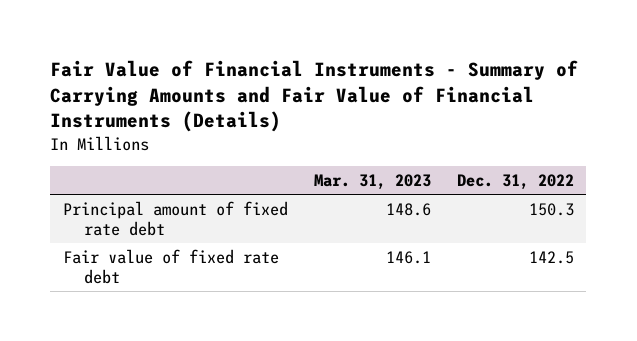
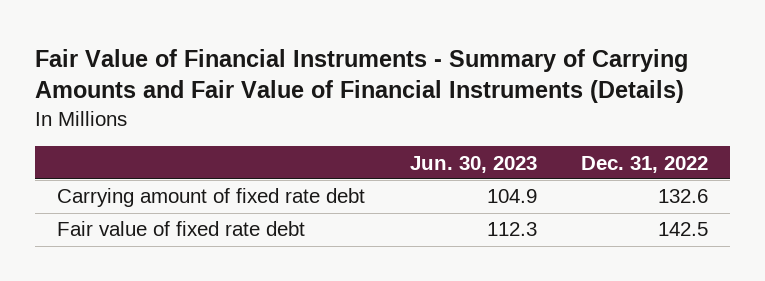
- | Mar. 31, 2023 | Dec. 31, 2022
+ | Jun. 30, 2023 | Dec. 31, 2022
- Principal amount of fixed rate debt | 148.6 | 150.3
+ Carrying amount of fixed rate debt | 104.9 | 132.6

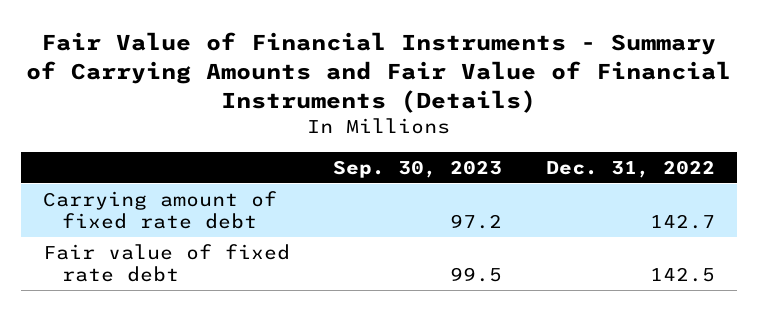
- | Jun. 30, 2023 | Dec. 31, 2022
+ | Sep. 30, 2023 | Dec. 31, 2022
- Carrying amount of fixed rate debt | 104.9 | 132.6
+ Carrying amount of fixed rate debt | 97.2 | 142.7

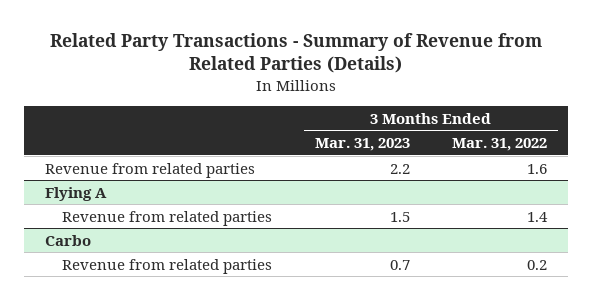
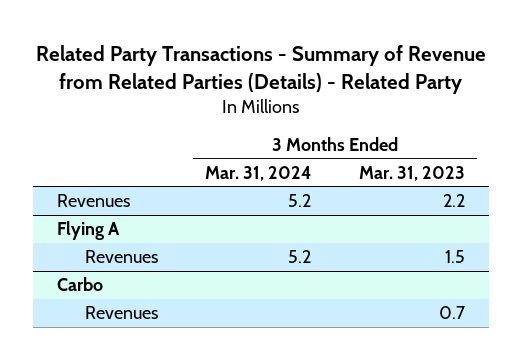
- Related Party Transactions - Summary of Revenue from Related Parties (Details)
+ Related Party Transactions - Summary of Revenue from Related Parties (Details) - Related Party
- | 3 Months Ended Mar. 31, 2023 | 3 Months Ended Mar. 31, 2022
+ | 3 Months Ended Mar. 31, 2024 | 3 Months Ended Mar. 31, 2023
- Revenue from related parties | 2.2 | 1.6
+ Revenues | 5.2 | 2.2
@ Flying A
- Revenue from related parties | 1.5 | 1.4
+ Revenues | 5.2 | 1.5
@ Carbo
- Revenue from related parties | 0.7 | 0.2
+ Revenues | | 0.7

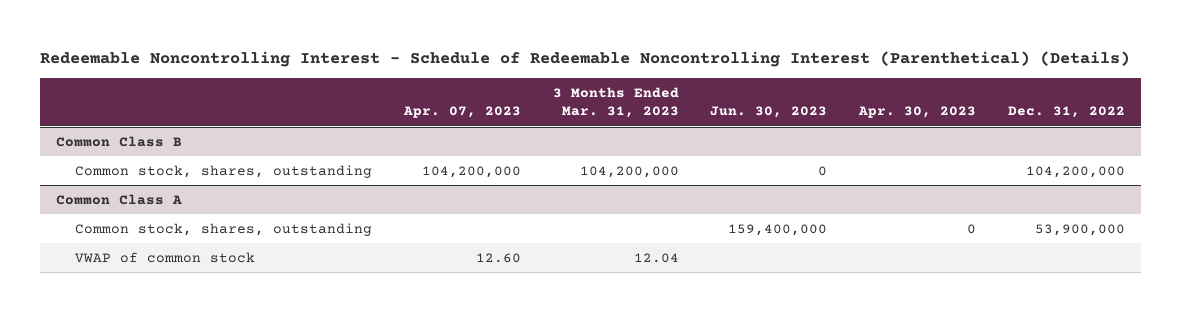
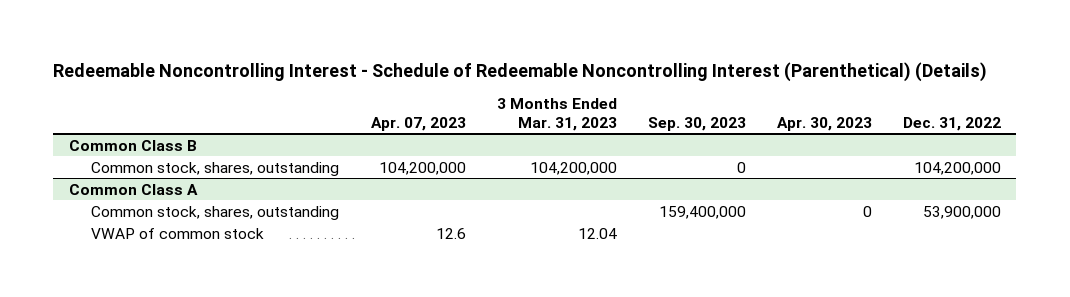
- | Apr. 07, 2023 | 3 Months Ended Mar. 31, 2023 | Jun. 30, 2023 | Apr. 30, 2023 | Dec. 31, 2022
+ | Apr. 07, 2023 | 3 Months Ended Mar. 31, 2023 | Sep. 30, 2023 | Apr. 30, 2023 | Dec. 31, 2022
@ Common Class A
- VWAP of common stock | 12.60 | 12.04 | | |
+ VWAP of common stock | 12.6 | 12.04 | | |

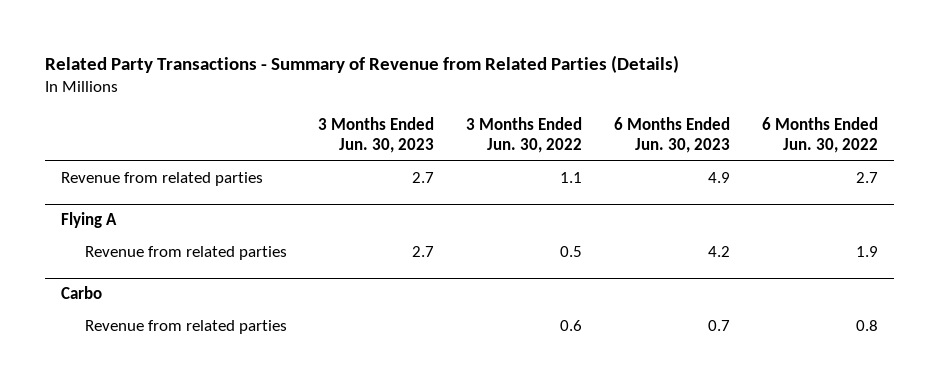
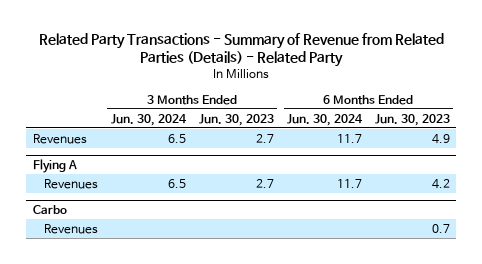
- Related Party Transactions - Summary of Revenue from Related Parties (Details)
+ Related Party Transactions - Summary of Revenue from Related Parties (Details) - Related Party
- | 3 Months Ended Jun. 30, 2023 | 3 Months Ended Jun. 30, 2022 | 6 Months Ended Jun. 30, 2023 | 6 Months Ended Jun. 30, 2022
+ | 3 Months Ended Jun. 30, 2024 | 3 Months Ended Jun. 30, 2023 | 6 Months Ended Jun. 30, 2024 | 6 Months Ended Jun. 30, 2023
- Revenue from related parties | 2.7 | 1.1 | 4.9 | 2.7
+ Revenues | 6.5 | 2.7 | 11.7 | 4.9
@ Flying A
- Revenue from related parties | 2.7 | 0.5 | 4.2 | 1.9
+ Revenues | 6.5 | 2.7 | 11.7 | 4.2
@ Carbo
- Revenue from related parties | | 0.6 | 0.7 | 0.8
+ Revenues | | | | 0.7

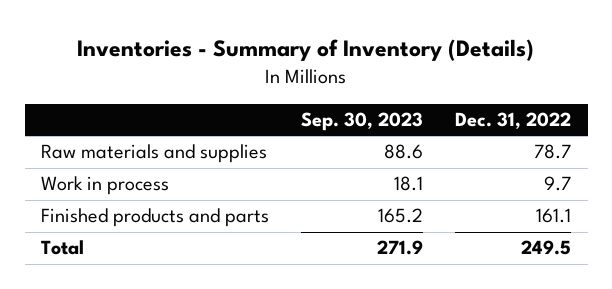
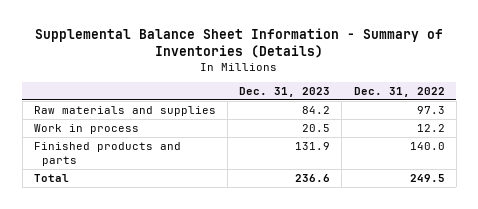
- Inventories - Summary of Inventory (Details)
+ Supplemental Balance Sheet Information - Summary of Inventories (Details)
- | Sep. 30, 2023 | Dec. 31, 2022
+ | Dec. 31, 2023 | Dec. 31, 2022
- Raw materials and supplies | 88.6 | 78.7
- Work in process | 18.1 | 9.7
- Finished products and parts | 165.2 | 161.1
+ Raw materials and supplies | 84.2 | 97.3
+ Work in process | 20.5 | 12.2
+ Finished products and parts | 131.9 | 140.0

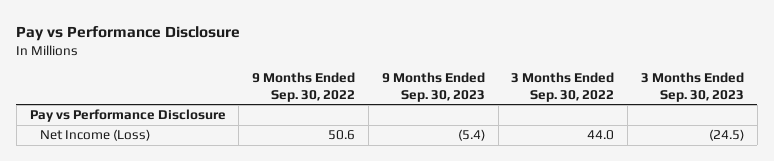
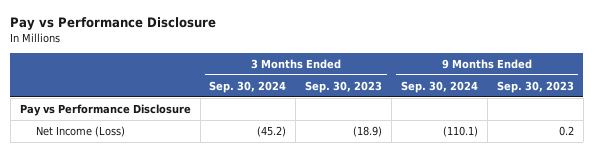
- | 9 Months Ended Sep. 30, 2022 | 9 Months Ended Sep. 30, 2023 | 3 Months Ended Sep. 30, 2022 | 3 Months Ended Sep. 30, 2023
+ | 3 Months Ended Sep. 30, 2024 | 3 Months Ended Sep. 30, 2023 | 9 Months Ended Sep. 30, 2024 | 9 Months Ended Sep. 30, 2023
- Net Income (Loss) | 50.6 | (5.4) | 44.0 | (24.5)
+ Net Income (Loss) | (45.2) | (18.9) | (110.1) | 0.2

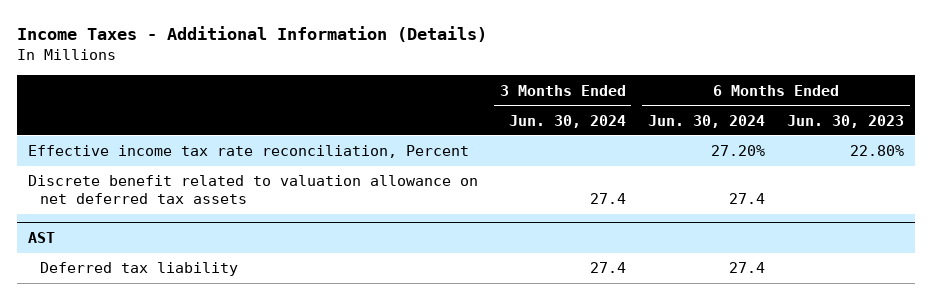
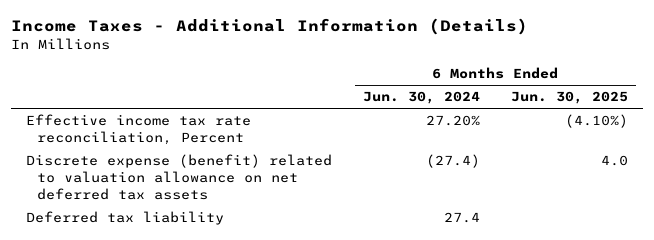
- | 3 Months Ended Jun. 30, 2024 | 6 Months Ended Jun. 30, 2024 | 6 Months Ended Jun. 30, 2023
+ | 6 Months Ended Jun. 30, 2024 | 6 Months Ended Jun. 30, 2025
- Discrete benefit related to valuation allowance on net deferred tax assets | 27.4 | 27.4 |
- AST
+ Discrete expense (benefit) related to valuation allowance on net deferred tax assets | (27.4) | 4.0

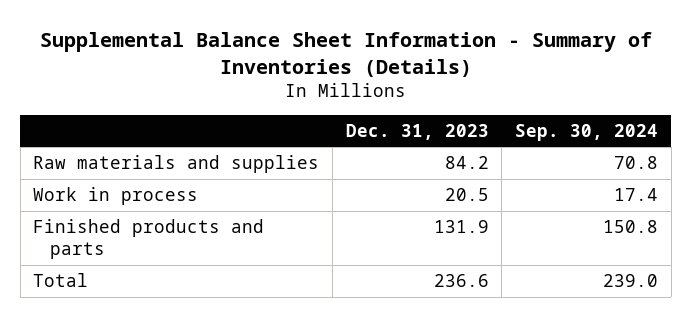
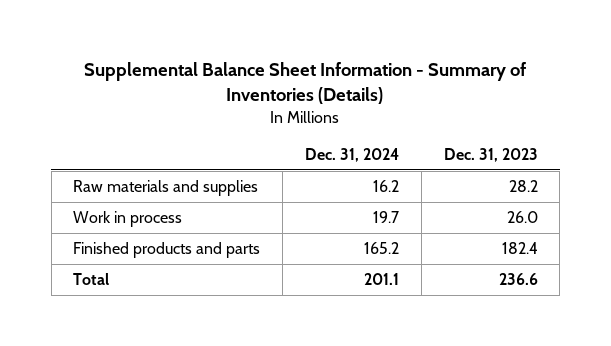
- | Dec. 31, 2023 | Sep. 30, 2024
+ | Dec. 31, 2024 | Dec. 31, 2023
- Raw materials and supplies | 84.2 | 70.8
- Work in process | 20.5 | 17.4
- Finished products and parts | 131.9 | 150.8
+ Raw materials and supplies | 16.2 | 28.2
+ Work in process | 19.7 | 26.0
+ Finished products and parts | 165.2 | 182.4

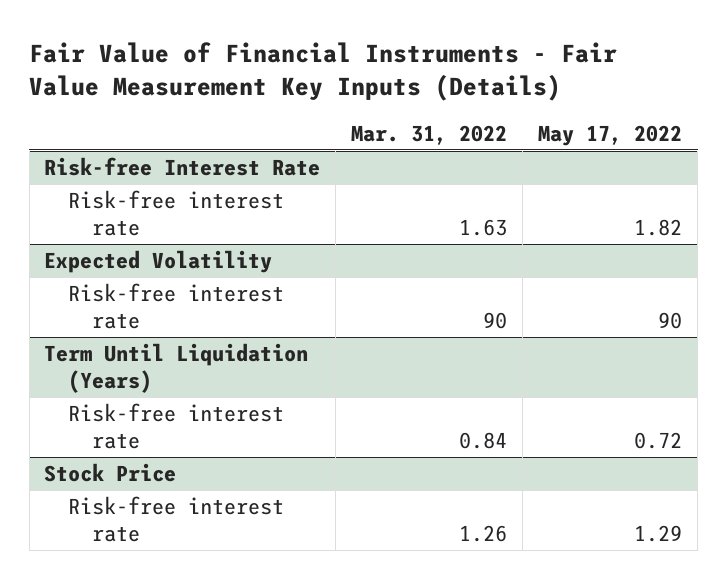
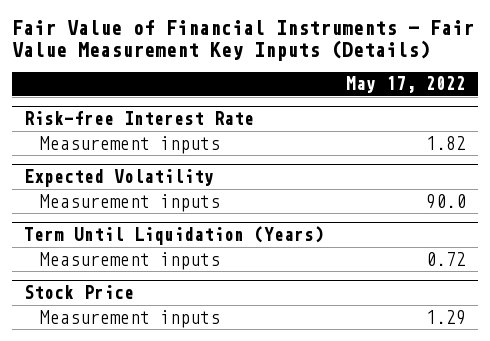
- | Mar. 31, 2022 | May 17, 2022
+ | May 17, 2022
@ Risk-free Interest Rate
- Risk-free interest rate | 1.63 | 1.82
+ Measurement inputs | 1.82
@ Expected Volatility
- Risk-free interest rate | 90 | 90
+ Measurement inputs | 90.0
@ Term Until Liquidation (Years)
- Risk-free interest rate | 0.84 | 0.72
+ Measurement inputs | 0.72
@ Stock Price
- Risk-free interest rate | 1.26 | 1.29
+ Measurement inputs | 1.29

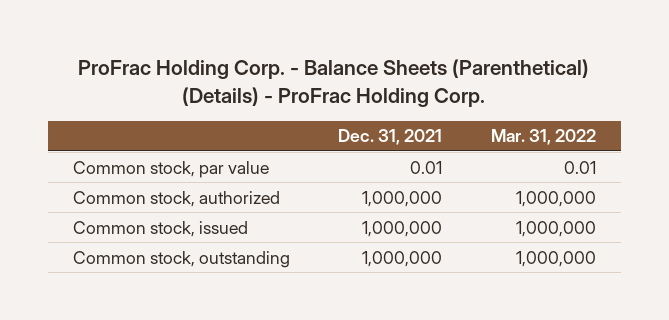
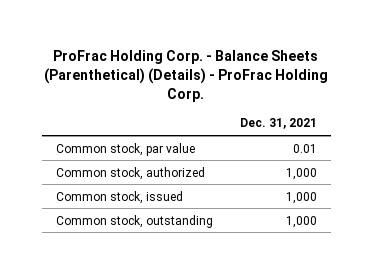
- | Dec. 31, 2021 | Mar. 31, 2022
+ | Dec. 31, 2021
- Common stock, authorized | 1,000,000 | 1,000,000
- Common stock, issued | 1,000,000 | 1,000,000
- Common stock, outstanding | 1,000,000 | 1,000,000
+ Common stock, authorized | 1,000
+ Common stock, issued | 1,000
+ Common stock, outstanding | 1,000

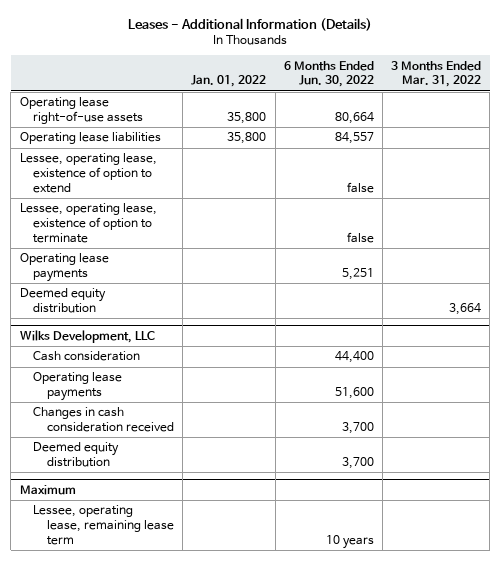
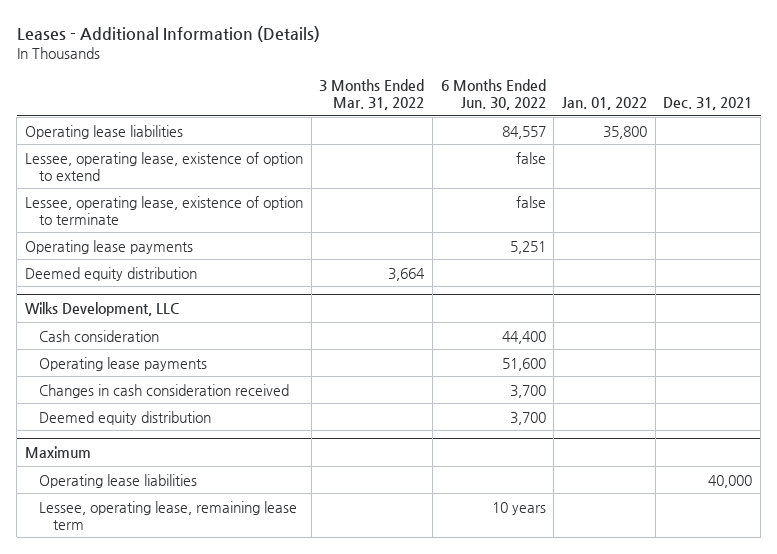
- | Jan. 01, 2022 | 6 Months Ended Jun. 30, 2022 | 3 Months Ended Mar. 31, 2022
+ | 3 Months Ended Mar. 31, 2022 | 6 Months Ended Jun. 30, 2022 | Jan. 01, 2022 | Dec. 31, 2021
- Operating lease right-of-use assets | 35,800 | 80,664 |
@ Maximum
+ Operating lease liabilities | | | | 40,000

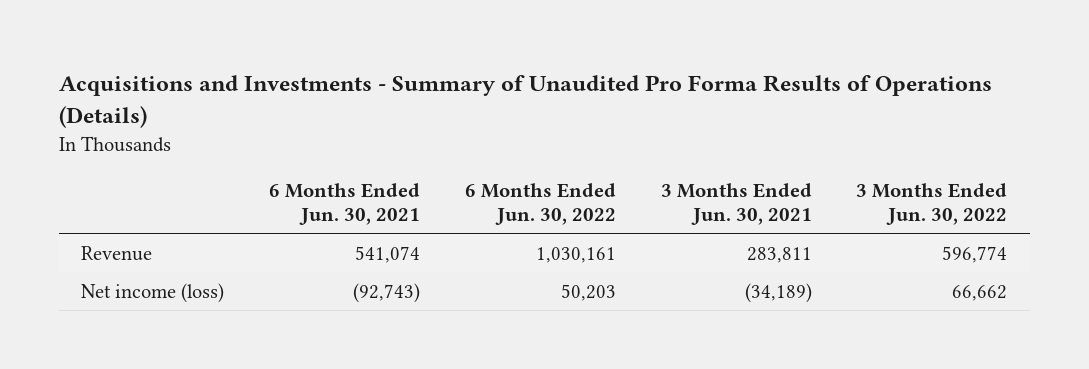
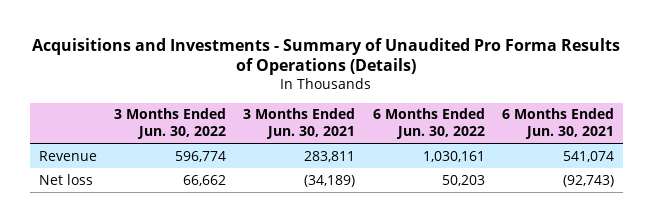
- | 6 Months Ended Jun. 30, 2021 | 6 Months Ended Jun. 30, 2022 | 3 Months Ended Jun. 30, 2021 | 3 Months Ended Jun. 30, 2022
+ | 3 Months Ended Jun. 30, 2022 | 3 Months Ended Jun. 30, 2021 | 6 Months Ended Jun. 30, 2022 | 6 Months Ended Jun. 30, 2021
- Net income (loss) | (92,743) | 50,203 | (34,189) | 66,662
+ Net loss | 66,662 | (34,189) | 50,203 | (92,743)

